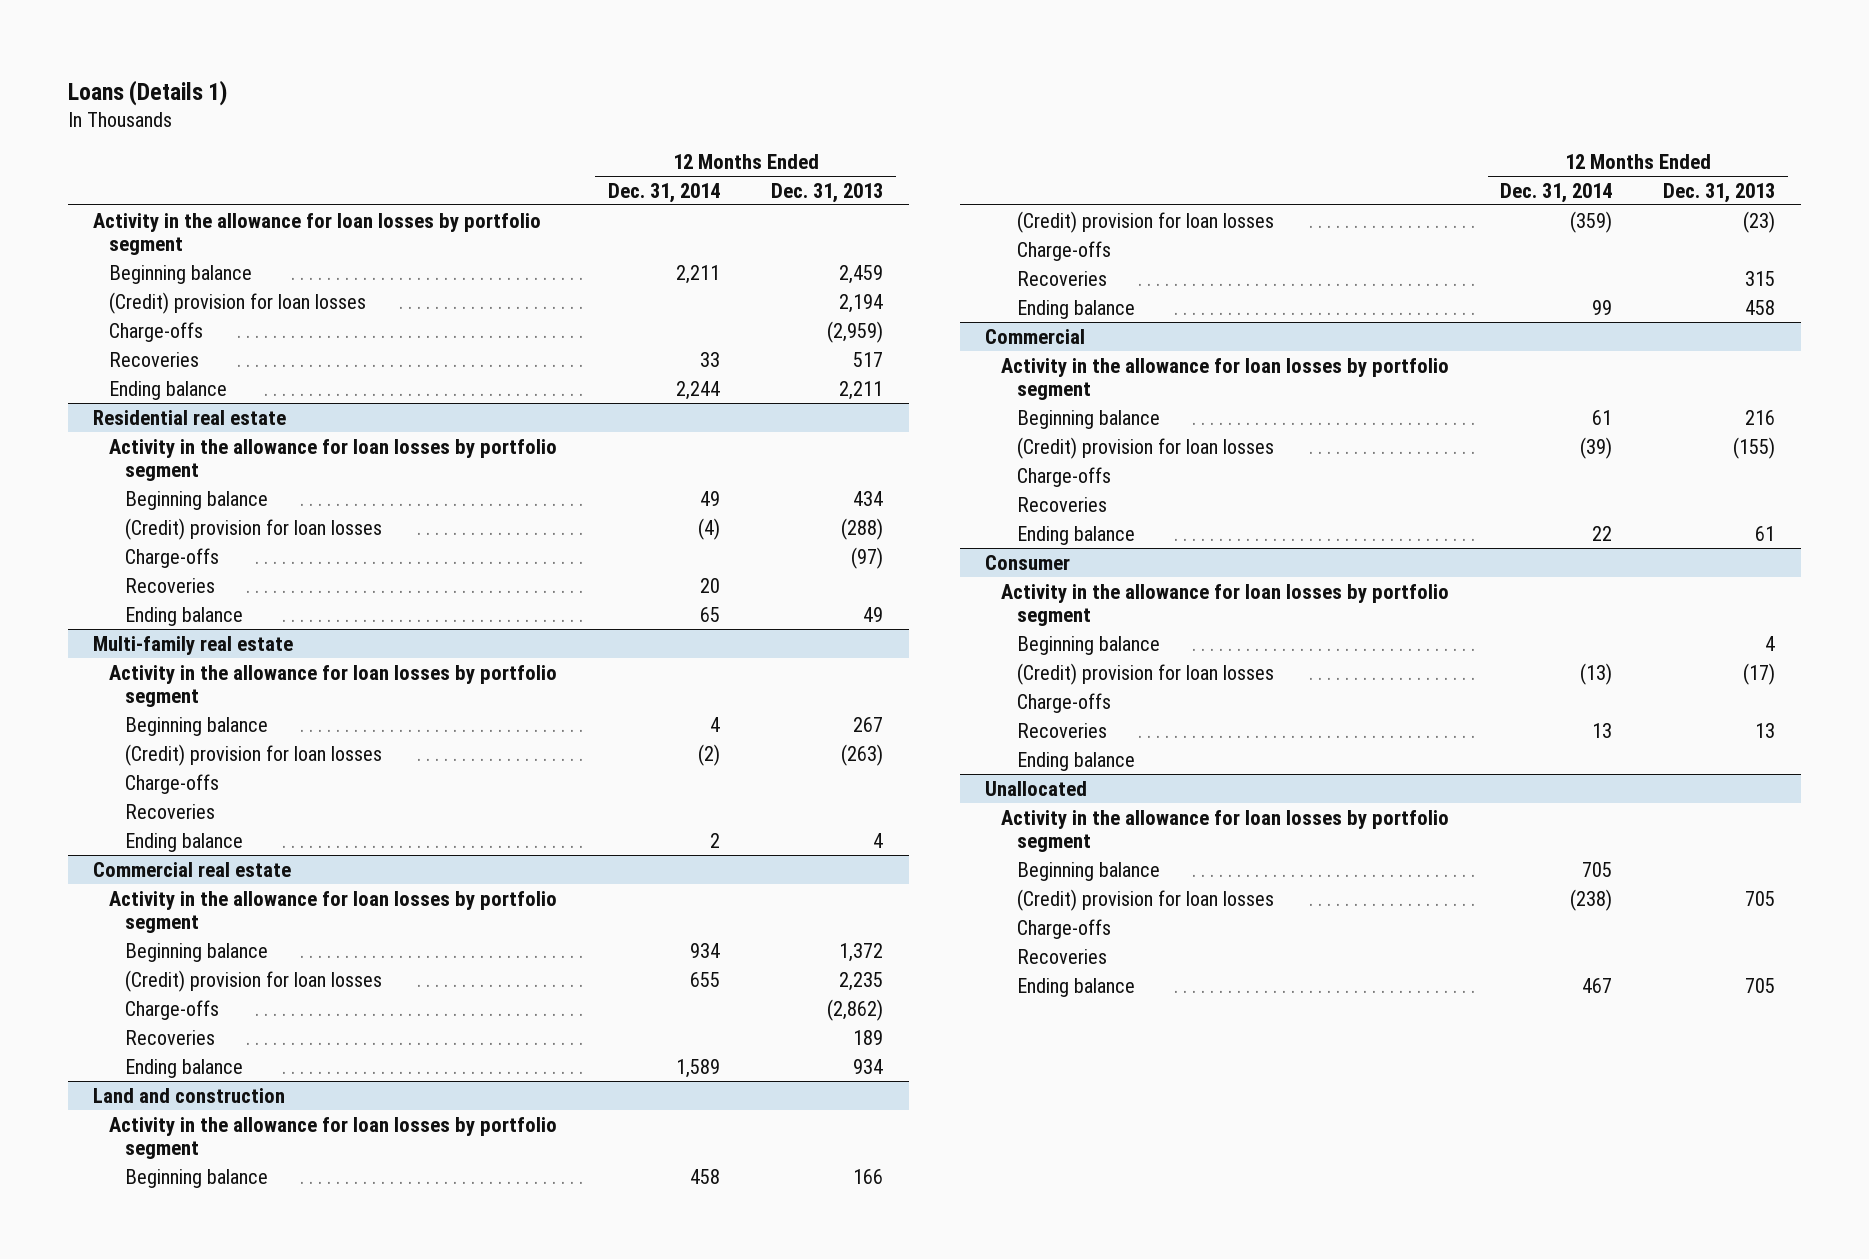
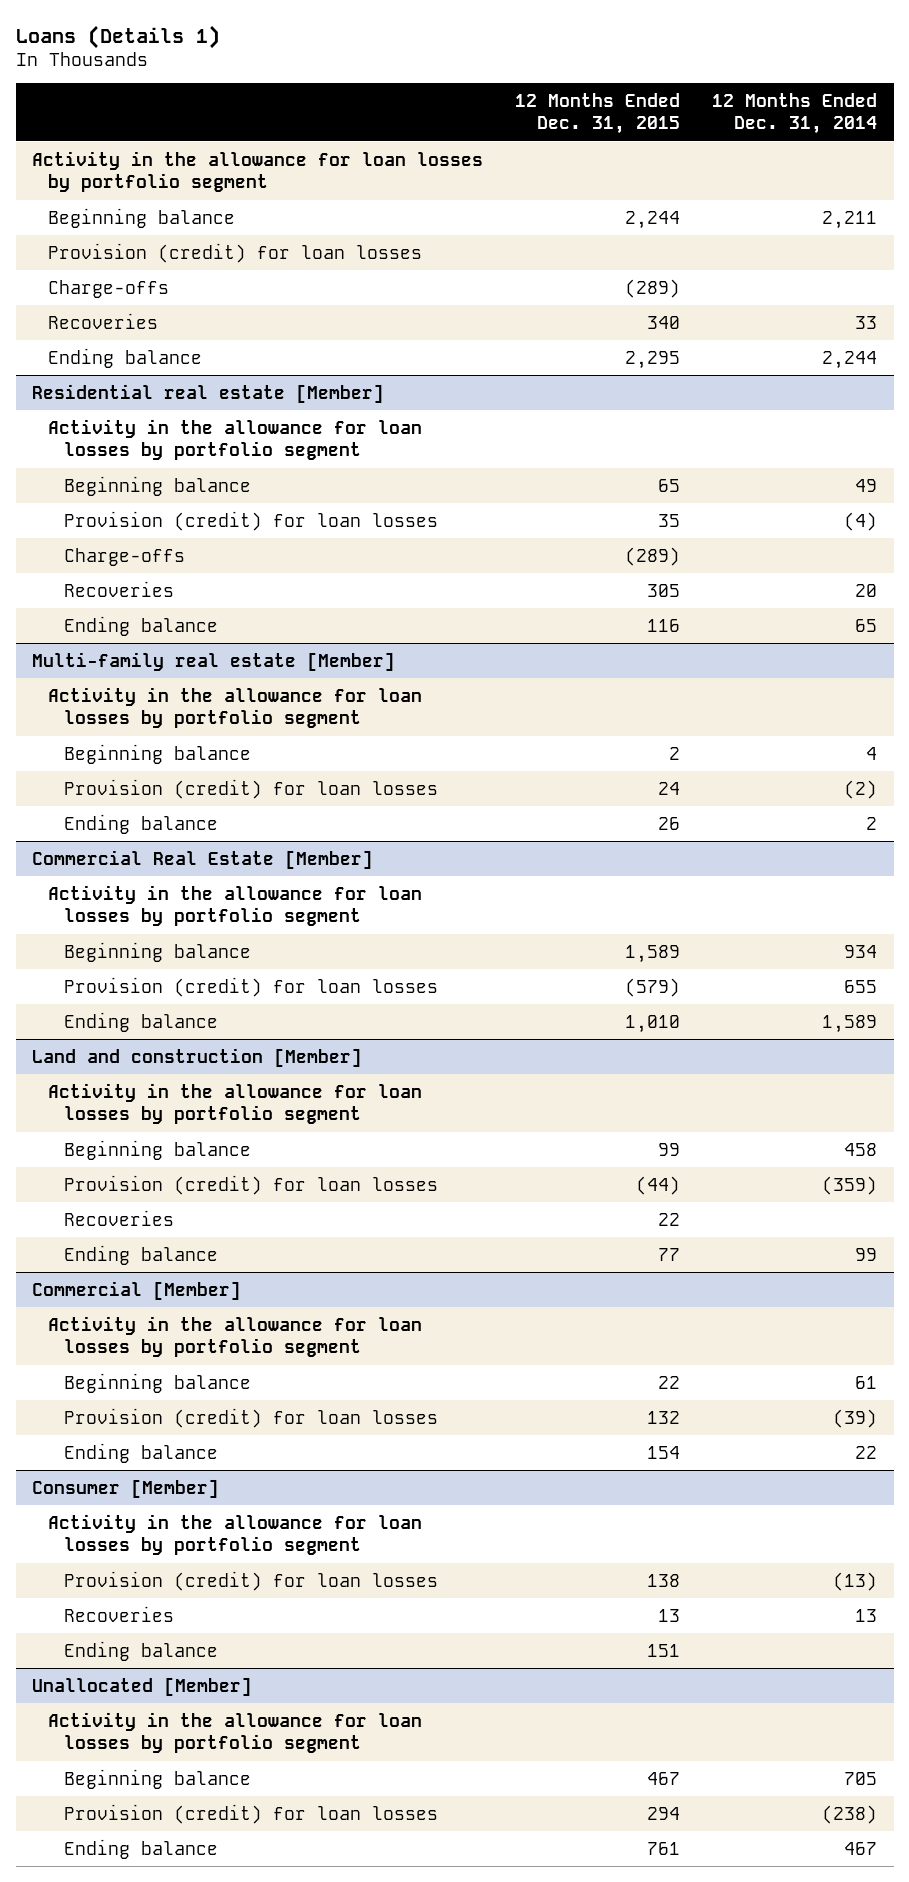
- | 12 Months Ended Dec. 31, 2014 | 12 Months Ended Dec. 31, 2013
+ | 12 Months Ended Dec. 31, 2015 | 12 Months Ended Dec. 31, 2014
- (Credit) provision for loan losses | | 2,194
+ Provision (credit) for loan losses
- Residential real estate
+ Residential real estate [Member]
- (Credit) provision for loan losses | (4) | (288)
+ Provision (credit) for loan losses | 35 | (4)
- Multi-family real estate
+ Multi-family real estate [Member]
- (Credit) provision for loan losses | (2) | (263)
- Charge-offs
- Recoveries
+ Provision (credit) for loan losses | 24 | (2)
- Commercial real estate
+ Commercial Real Estate [Member]
- (Credit) provision for loan losses | 655 | 2,235
- Charge-offs | | (2,862)
- Recoveries | | 189
+ Provision (credit) for loan losses | (579) | 655
- Land and construction
+ Land and construction [Member]
- (Credit) provision for loan losses | (359) | (23)
- Charge-offs
+ Provision (credit) for loan losses | (44) | (359)
- Commercial
+ Commercial [Member]
- (Credit) provision for loan losses | (39) | (155)
- Charge-offs
- Recoveries
+ Provision (credit) for loan losses | 132 | (39)
- Consumer
+ Consumer [Member]
- Beginning balance | | 4
- (Credit) provision for loan losses | (13) | (17)
- Charge-offs
+ Provision (credit) for loan losses | 138 | (13)
- Unallocated
+ Unallocated [Member]
- (Credit) provision for loan losses | (238) | 705
- Charge-offs
- Recoveries
+ Provision (credit) for loan losses | 294 | (238)

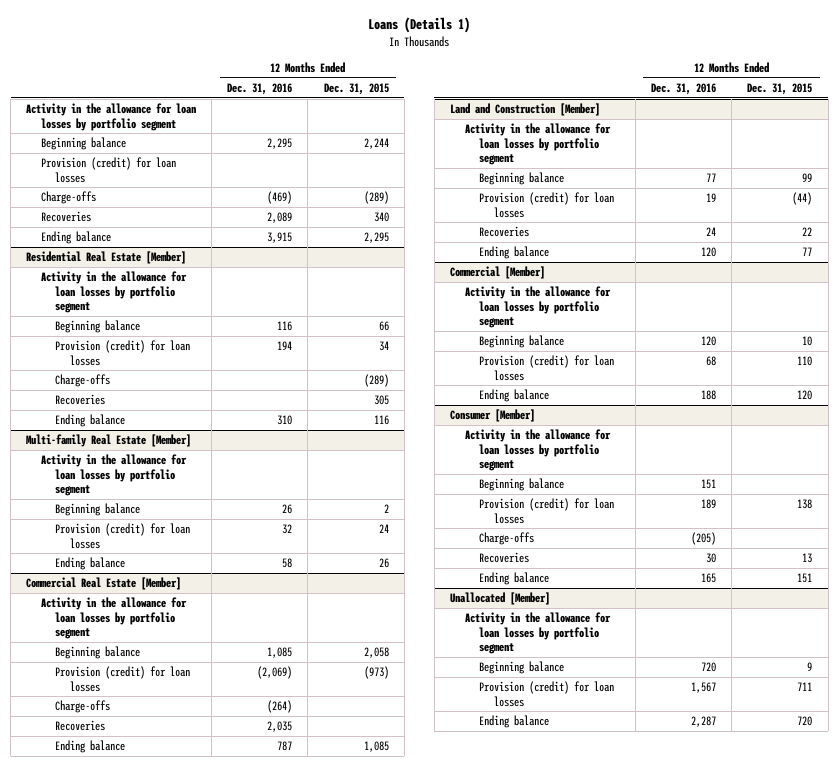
- | 12 Months Ended Dec. 31, 2015 | 12 Months Ended Dec. 31, 2014
+ | 12 Months Ended Dec. 31, 2016 | 12 Months Ended Dec. 31, 2015
- Residential real estate [Member]
+ Residential Real Estate [Member]
- Beginning balance | 65 | 49
- Provision (credit) for loan losses | 35 | (4)
+ Beginning balance | 116 | 66
+ Provision (credit) for loan losses | 194 | 34
- Multi-family real estate [Member]
+ Multi-family Real Estate [Member]
@ Commercial Real Estate [Member]
- Beginning balance | 1,589 | 934
- Provision (credit) for loan losses | (579) | 655
- Ending balance | 1,010 | 1,589
- Land and construction [Member]
@ Commercial Real Estate [Member]
+ Beginning balance | 1,085 | 2,058
+ Provision (credit) for loan losses | (2,069) | (973)
+ Charge-offs | (264) |
+ Recoveries | 2,035 |
+ Ending balance | 787 | 1,085
+ Land and Construction [Member]
@ Commercial [Member]
- Beginning balance | 22 | 61
- Provision (credit) for loan losses | 132 | (39)
- Ending balance | 154 | 22
+ Beginning balance | 120 | 10
+ Provision (credit) for loan losses | 68 | 110
+ Ending balance | 188 | 120
@ Consumer [Member]
+ Beginning balance | 151 |
+ Charge-offs | (205) |
@ Unallocated [Member]
- Beginning balance | 467 | 705
- Provision (credit) for loan losses | 294 | (238)
- Ending balance | 761 | 467
+ Beginning balance | 720 | 9
+ Provision (credit) for loan losses | 1,567 | 711
+ Ending balance | 2,287 | 720

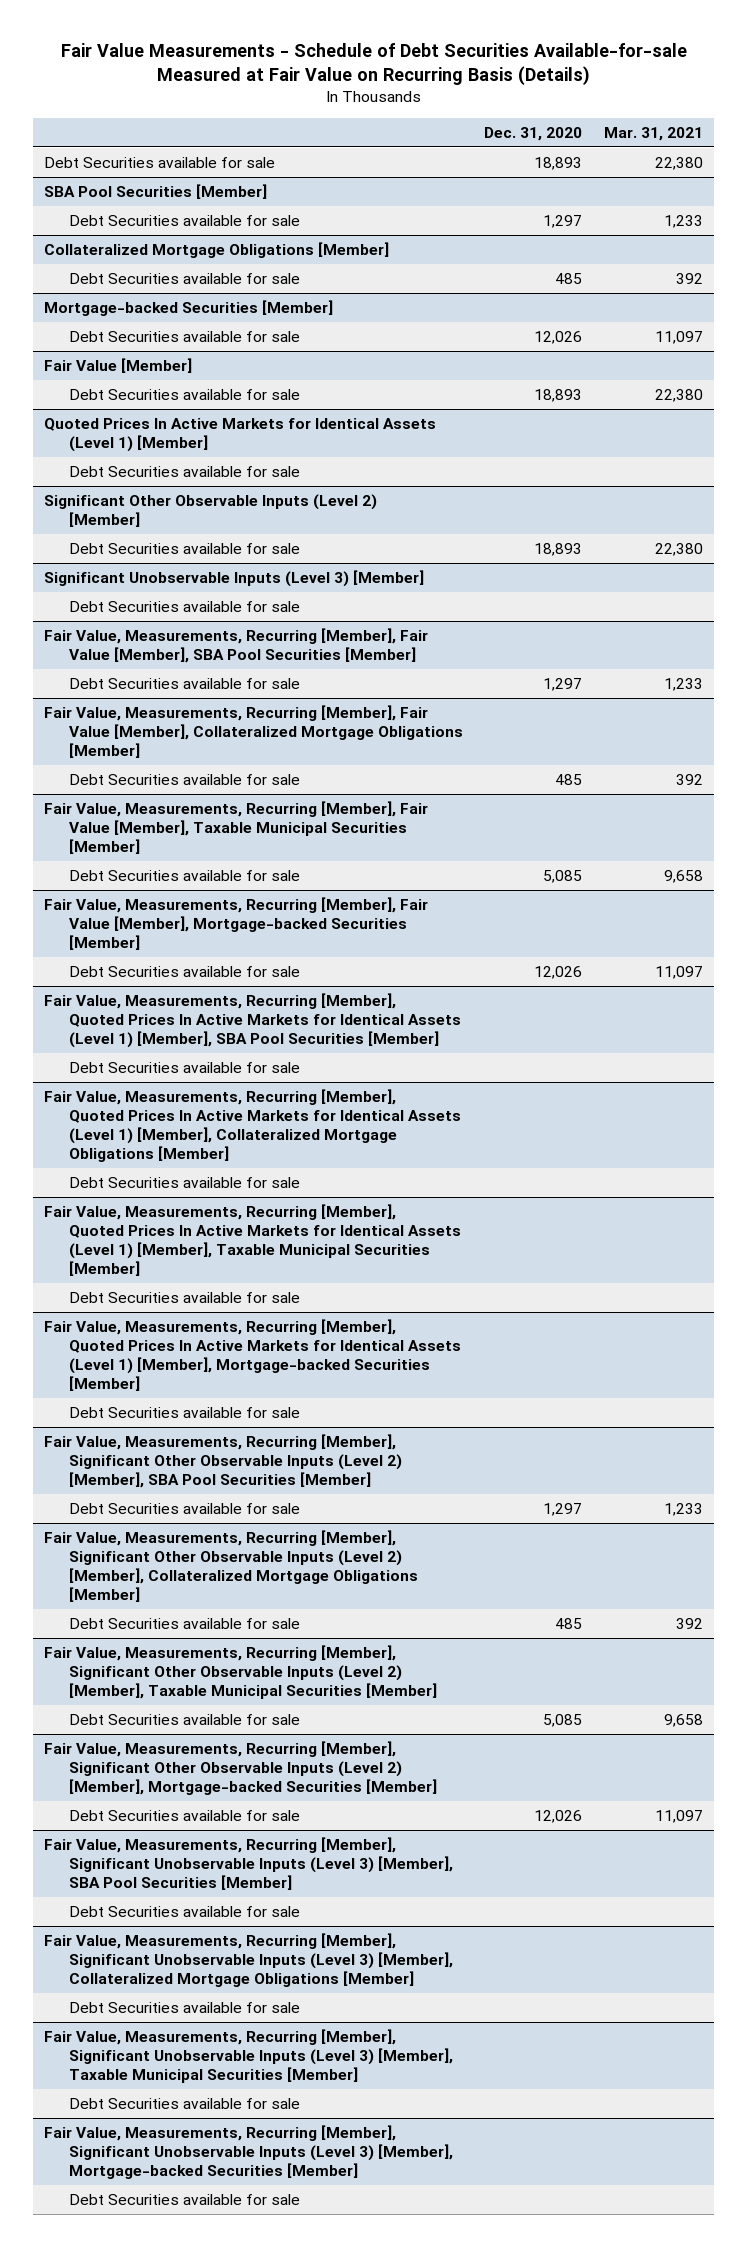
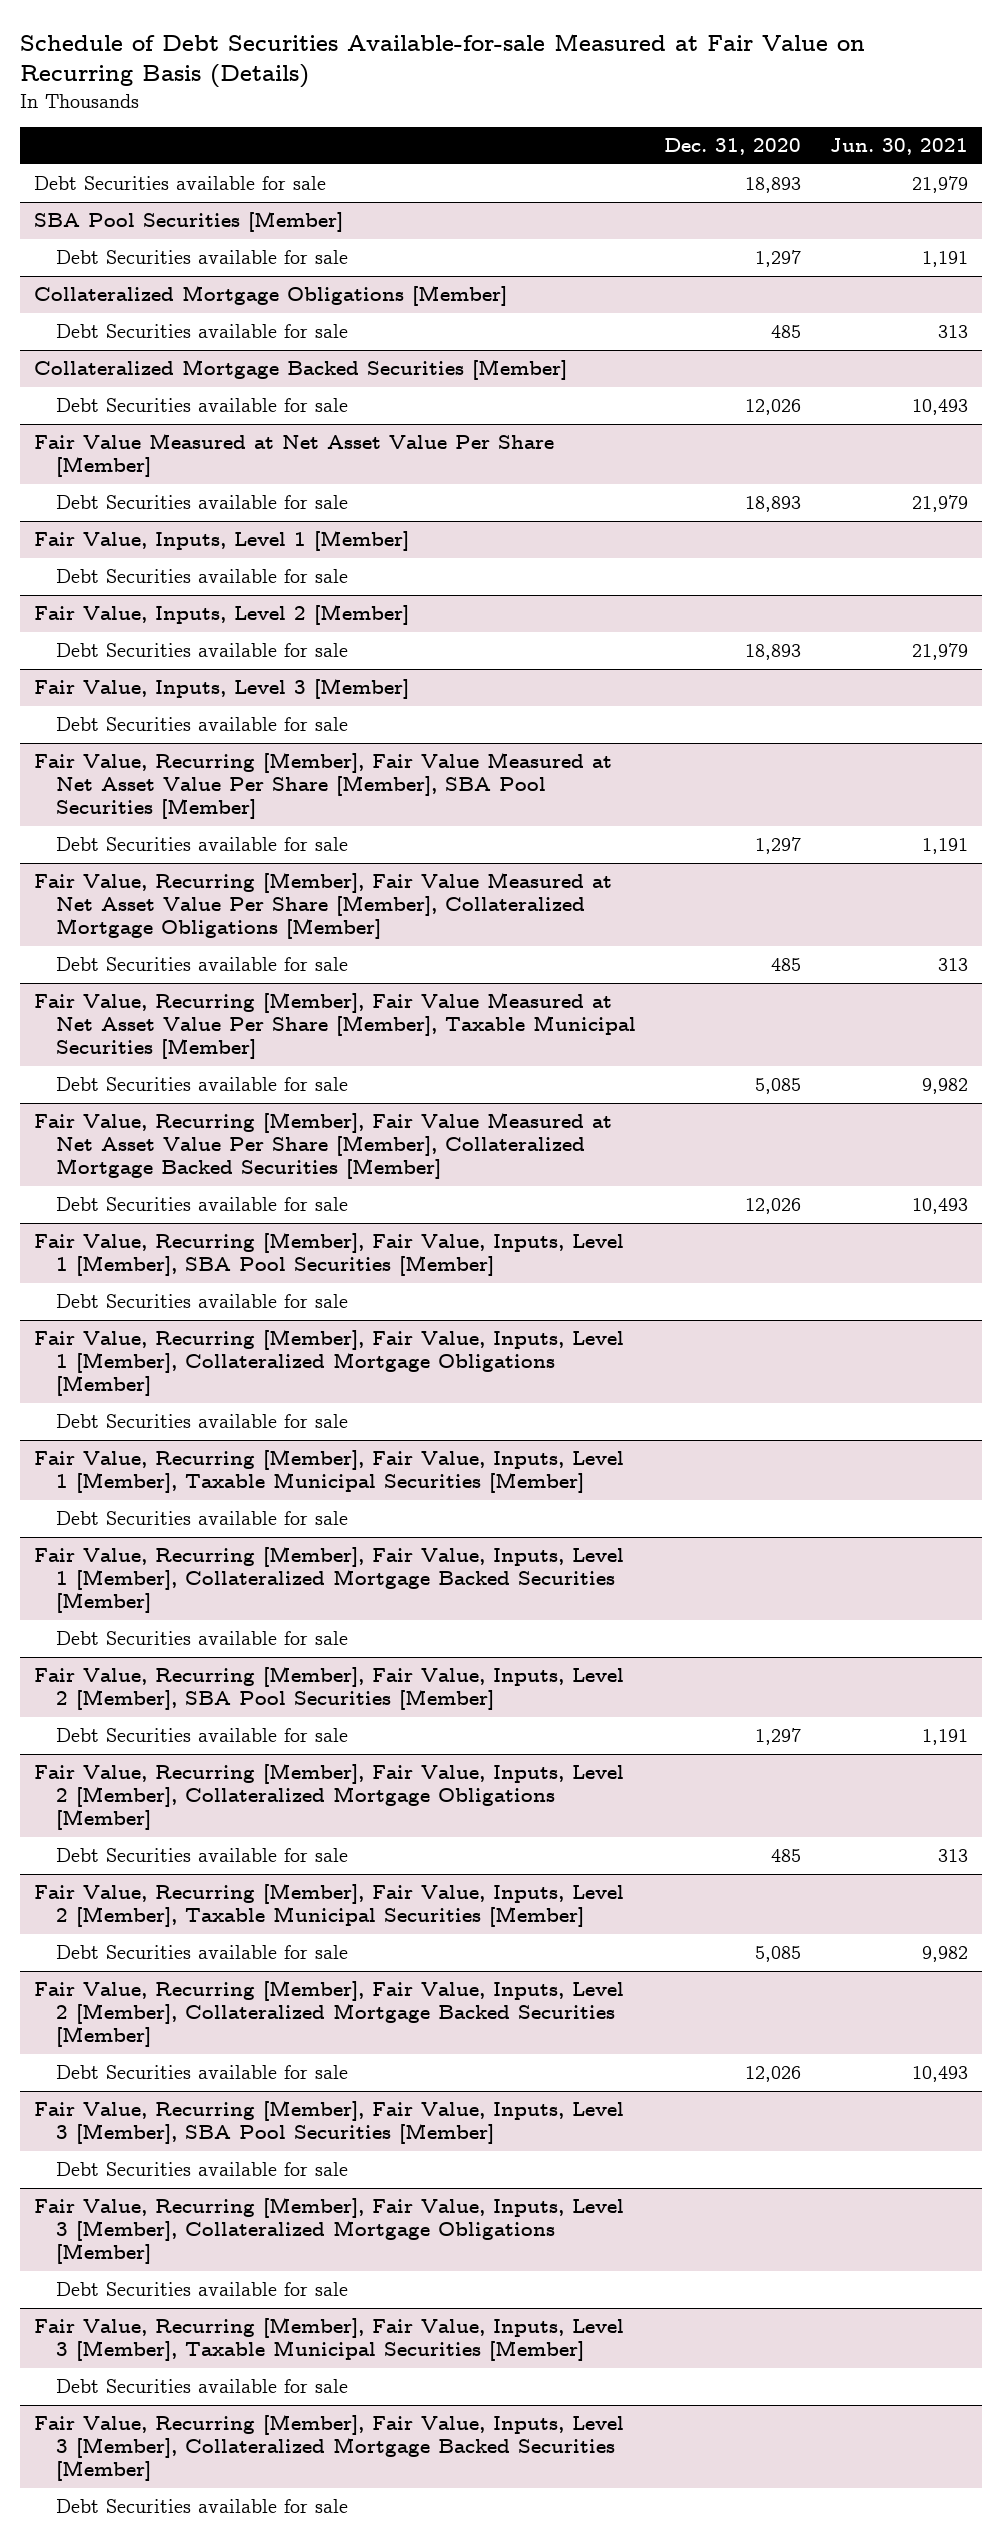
- Fair Value Measurements - Schedule of Debt Securities Available-for-sale Measured at Fair Value on Recurring Basis (Details)
+ Schedule of Debt Securities Available-for-sale Measured at Fair Value on Recurring Basis (Details)
- | Dec. 31, 2020 | Mar. 31, 2021
+ | Dec. 31, 2020 | Jun. 30, 2021
- Mortgage-backed Securities [Member]
+ Collateralized Mortgage Backed Securities [Member]
- Fair Value [Member]
+ Fair Value Measured at Net Asset Value Per Share [Member]
- Quoted Prices In Active Markets for Identical Assets (Level 1) [Member]
+ Fair Value, Inputs, Level 1 [Member]
- Significant Other Observable Inputs (Level 2) [Member]
+ Fair Value, Inputs, Level 2 [Member]
- Significant Unobservable Inputs (Level 3) [Member]
+ Fair Value, Inputs, Level 3 [Member]
- Fair Value, Measurements, Recurring [Member], Fair Value [Member], SBA Pool Securities [Member]
+ Fair Value, Recurring [Member], Fair Value Measured at Net Asset Value Per Share [Member], SBA Pool Securities [Member]
- Fair Value, Measurements, Recurring [Member], Fair Value [Member], Collateralized Mortgage Obligations [Member]
+ Fair Value, Recurring [Member], Fair Value Measured at Net Asset Value Per Share [Member], Collateralized Mortgage Obligations [Member]
- Fair Value, Measurements, Recurring [Member], Fair Value [Member], Taxable Municipal Securities [Member]
+ Fair Value, Recurring [Member], Fair Value Measured at Net Asset Value Per Share [Member], Taxable Municipal Securities [Member]
- Fair Value, Measurements, Recurring [Member], Fair Value [Member], Mortgage-backed Securities [Member]
+ Fair Value, Recurring [Member], Fair Value Measured at Net Asset Value Per Share [Member], Collateralized Mortgage Backed Securities [Member]
- Fair Value, Measurements, Recurring [Member], Quoted Prices In Active Markets for Identical Assets (Level 1) [Member], SBA Pool Securities [Member]
+ Fair Value, Recurring [Member], Fair Value, Inputs, Level 1 [Member], SBA Pool Securities [Member]
- Fair Value, Measurements, Recurring [Member], Quoted Prices In Active Markets for Identical Assets (Level 1) [Member], Collateralized Mortgage Obligations [Member]
+ Fair Value, Recurring [Member], Fair Value, Inputs, Level 1 [Member], Collateralized Mortgage Obligations [Member]
- Fair Value, Measurements, Recurring [Member], Quoted Prices In Active Markets for Identical Assets (Level 1) [Member], Taxable Municipal Securities [Member]
+ Fair Value, Recurring [Member], Fair Value, Inputs, Level 1 [Member], Taxable Municipal Securities [Member]
- Fair Value, Measurements, Recurring [Member], Quoted Prices In Active Markets for Identical Assets (Level 1) [Member], Mortgage-backed Securities [Member]
+ Fair Value, Recurring [Member], Fair Value, Inputs, Level 1 [Member], Collateralized Mortgage Backed Securities [Member]
- Fair Value, Measurements, Recurring [Member], Significant Other Observable Inputs (Level 2) [Member], SBA Pool Securities [Member]
+ Fair Value, Recurring [Member], Fair Value, Inputs, Level 2 [Member], SBA Pool Securities [Member]
- Fair Value, Measurements, Recurring [Member], Significant Other Observable Inputs (Level 2) [Member], Collateralized Mortgage Obligations [Member]
+ Fair Value, Recurring [Member], Fair Value, Inputs, Level 2 [Member], Collateralized Mortgage Obligations [Member]
- Fair Value, Measurements, Recurring [Member], Significant Other Observable Inputs (Level 2) [Member], Taxable Municipal Securities [Member]
+ Fair Value, Recurring [Member], Fair Value, Inputs, Level 2 [Member], Taxable Municipal Securities [Member]
- Fair Value, Measurements, Recurring [Member], Significant Other Observable Inputs (Level 2) [Member], Mortgage-backed Securities [Member]
+ Fair Value, Recurring [Member], Fair Value, Inputs, Level 2 [Member], Collateralized Mortgage Backed Securities [Member]
- Fair Value, Measurements, Recurring [Member], Significant Unobservable Inputs (Level 3) [Member], SBA Pool Securities [Member]
+ Fair Value, Recurring [Member], Fair Value, Inputs, Level 3 [Member], SBA Pool Securities [Member]
- Fair Value, Measurements, Recurring [Member], Significant Unobservable Inputs (Level 3) [Member], Collateralized Mortgage Obligations [Member]
+ Fair Value, Recurring [Member], Fair Value, Inputs, Level 3 [Member], Collateralized Mortgage Obligations [Member]
- Fair Value, Measurements, Recurring [Member], Significant Unobservable Inputs (Level 3) [Member], Taxable Municipal Securities [Member]
+ Fair Value, Recurring [Member], Fair Value, Inputs, Level 3 [Member], Taxable Municipal Securities [Member]
- Fair Value, Measurements, Recurring [Member], Significant Unobservable Inputs (Level 3) [Member], Mortgage-backed Securities [Member]
+ Fair Value, Recurring [Member], Fair Value, Inputs, Level 3 [Member], Collateralized Mortgage Backed Securities [Member]

